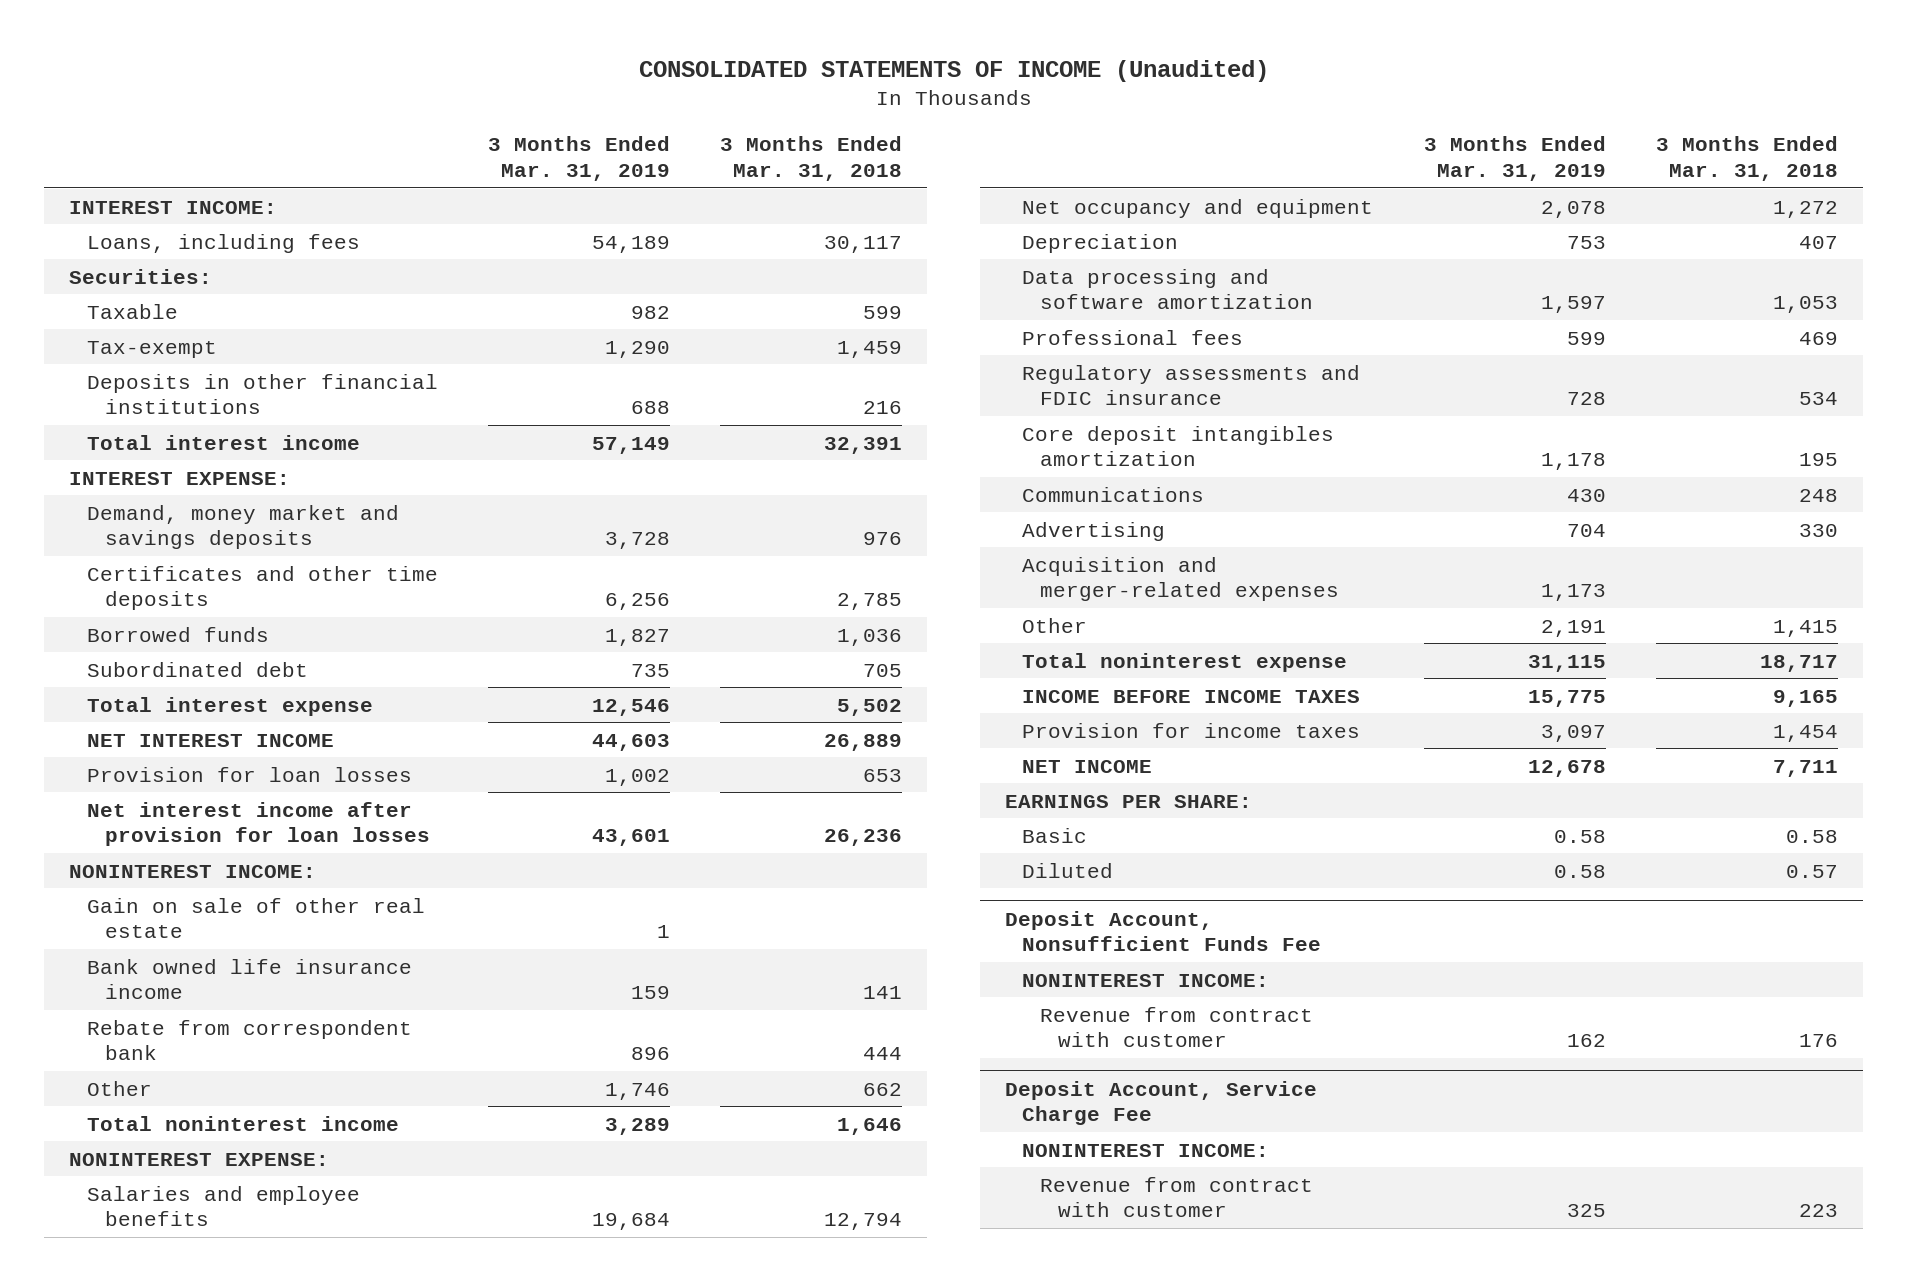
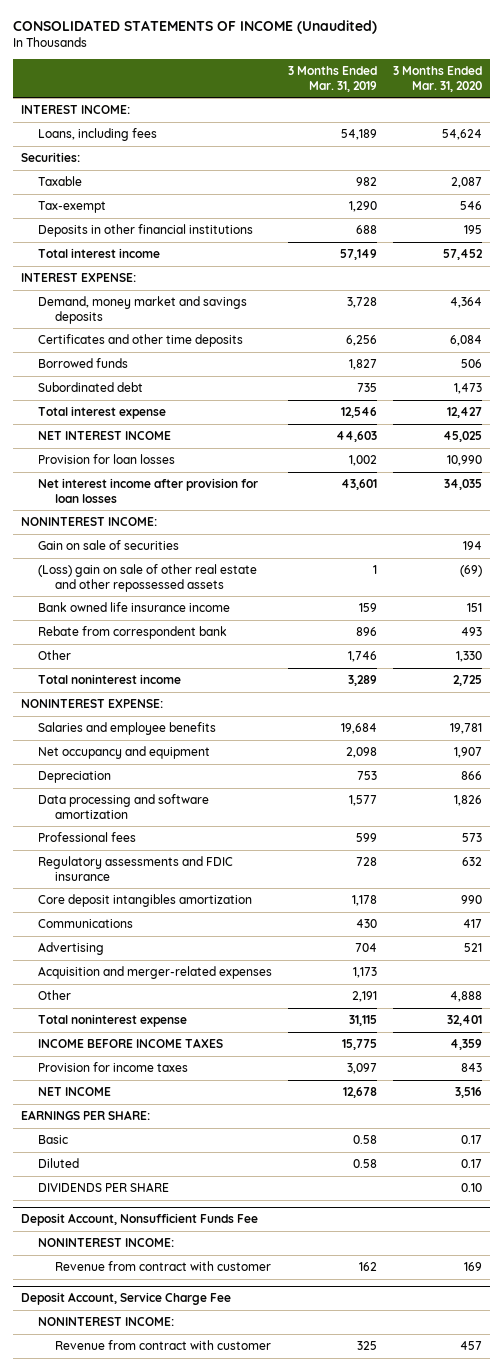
- | 3 Months Ended Mar. 31, 2019 | 3 Months Ended Mar. 31, 2018
+ | 3 Months Ended Mar. 31, 2019 | 3 Months Ended Mar. 31, 2020
- Gain on sale of other real estate | 1 |
+ Gain on sale of securities | | 194
+ (Loss) gain on sale of other real estate and other repossessed assets | 1 | (69)
- Net occupancy and equipment | 2,078 | 1,272
+ Net occupancy and equipment | 2,098 | 1,907
- Data processing and software amortization | 1,597 | 1,053
+ Data processing and software amortization | 1,577 | 1,826
+ DIVIDENDS PER SHARE | | 0.10

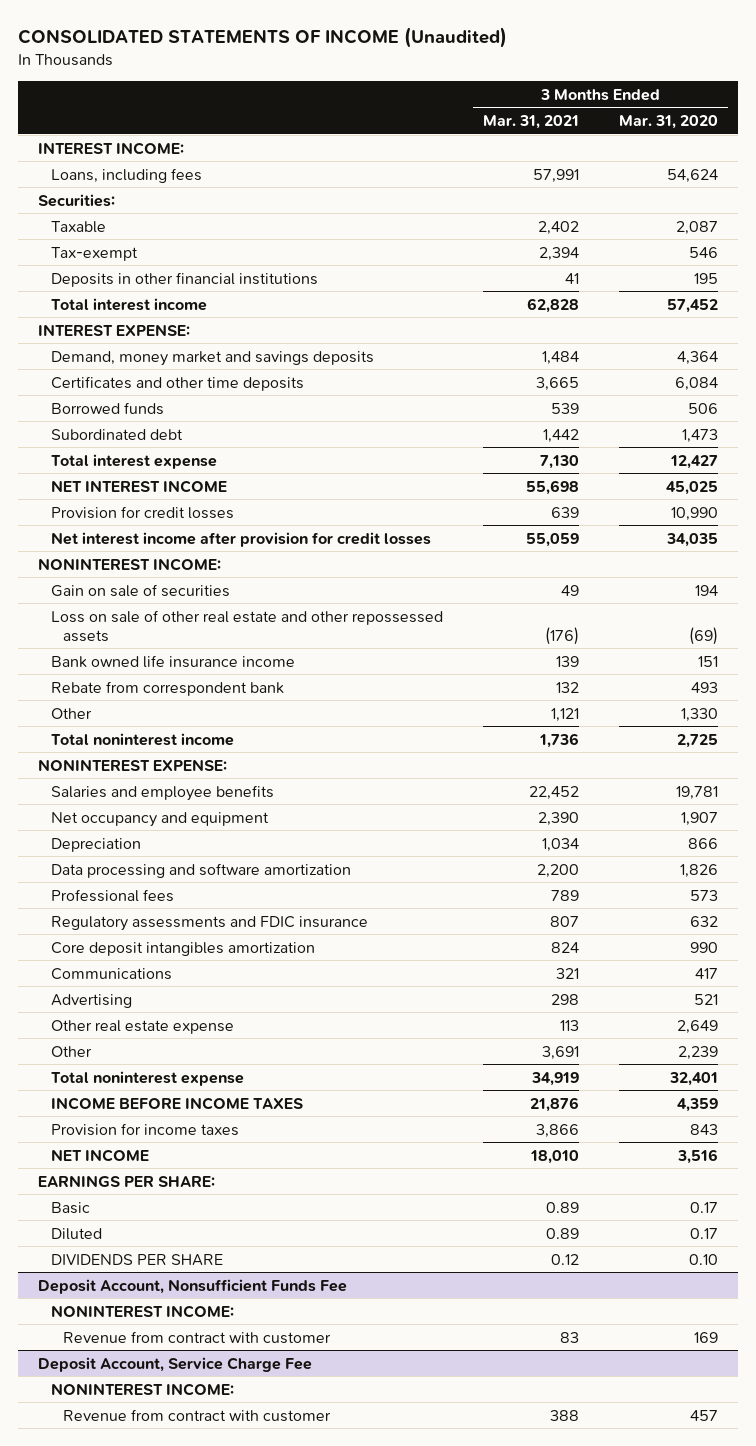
- | 3 Months Ended Mar. 31, 2019 | 3 Months Ended Mar. 31, 2020
+ | 3 Months Ended Mar. 31, 2021 | 3 Months Ended Mar. 31, 2020
- Provision for loan losses | 1,002 | 10,990
- Net interest income after provision for loan losses | 43,601 | 34,035
+ Provision for credit losses | 639 | 10,990
+ Net interest income after provision for credit losses | 55,059 | 34,035
- (Loss) gain on sale of other real estate and other repossessed assets | 1 | (69)
+ Loss on sale of other real estate and other repossessed assets | (176) | (69)
- Acquisition and merger-related expenses | 1,173 |
- Other | 2,191 | 4,888
+ Other real estate expense | 113 | 2,649
+ Other | 3,691 | 2,239

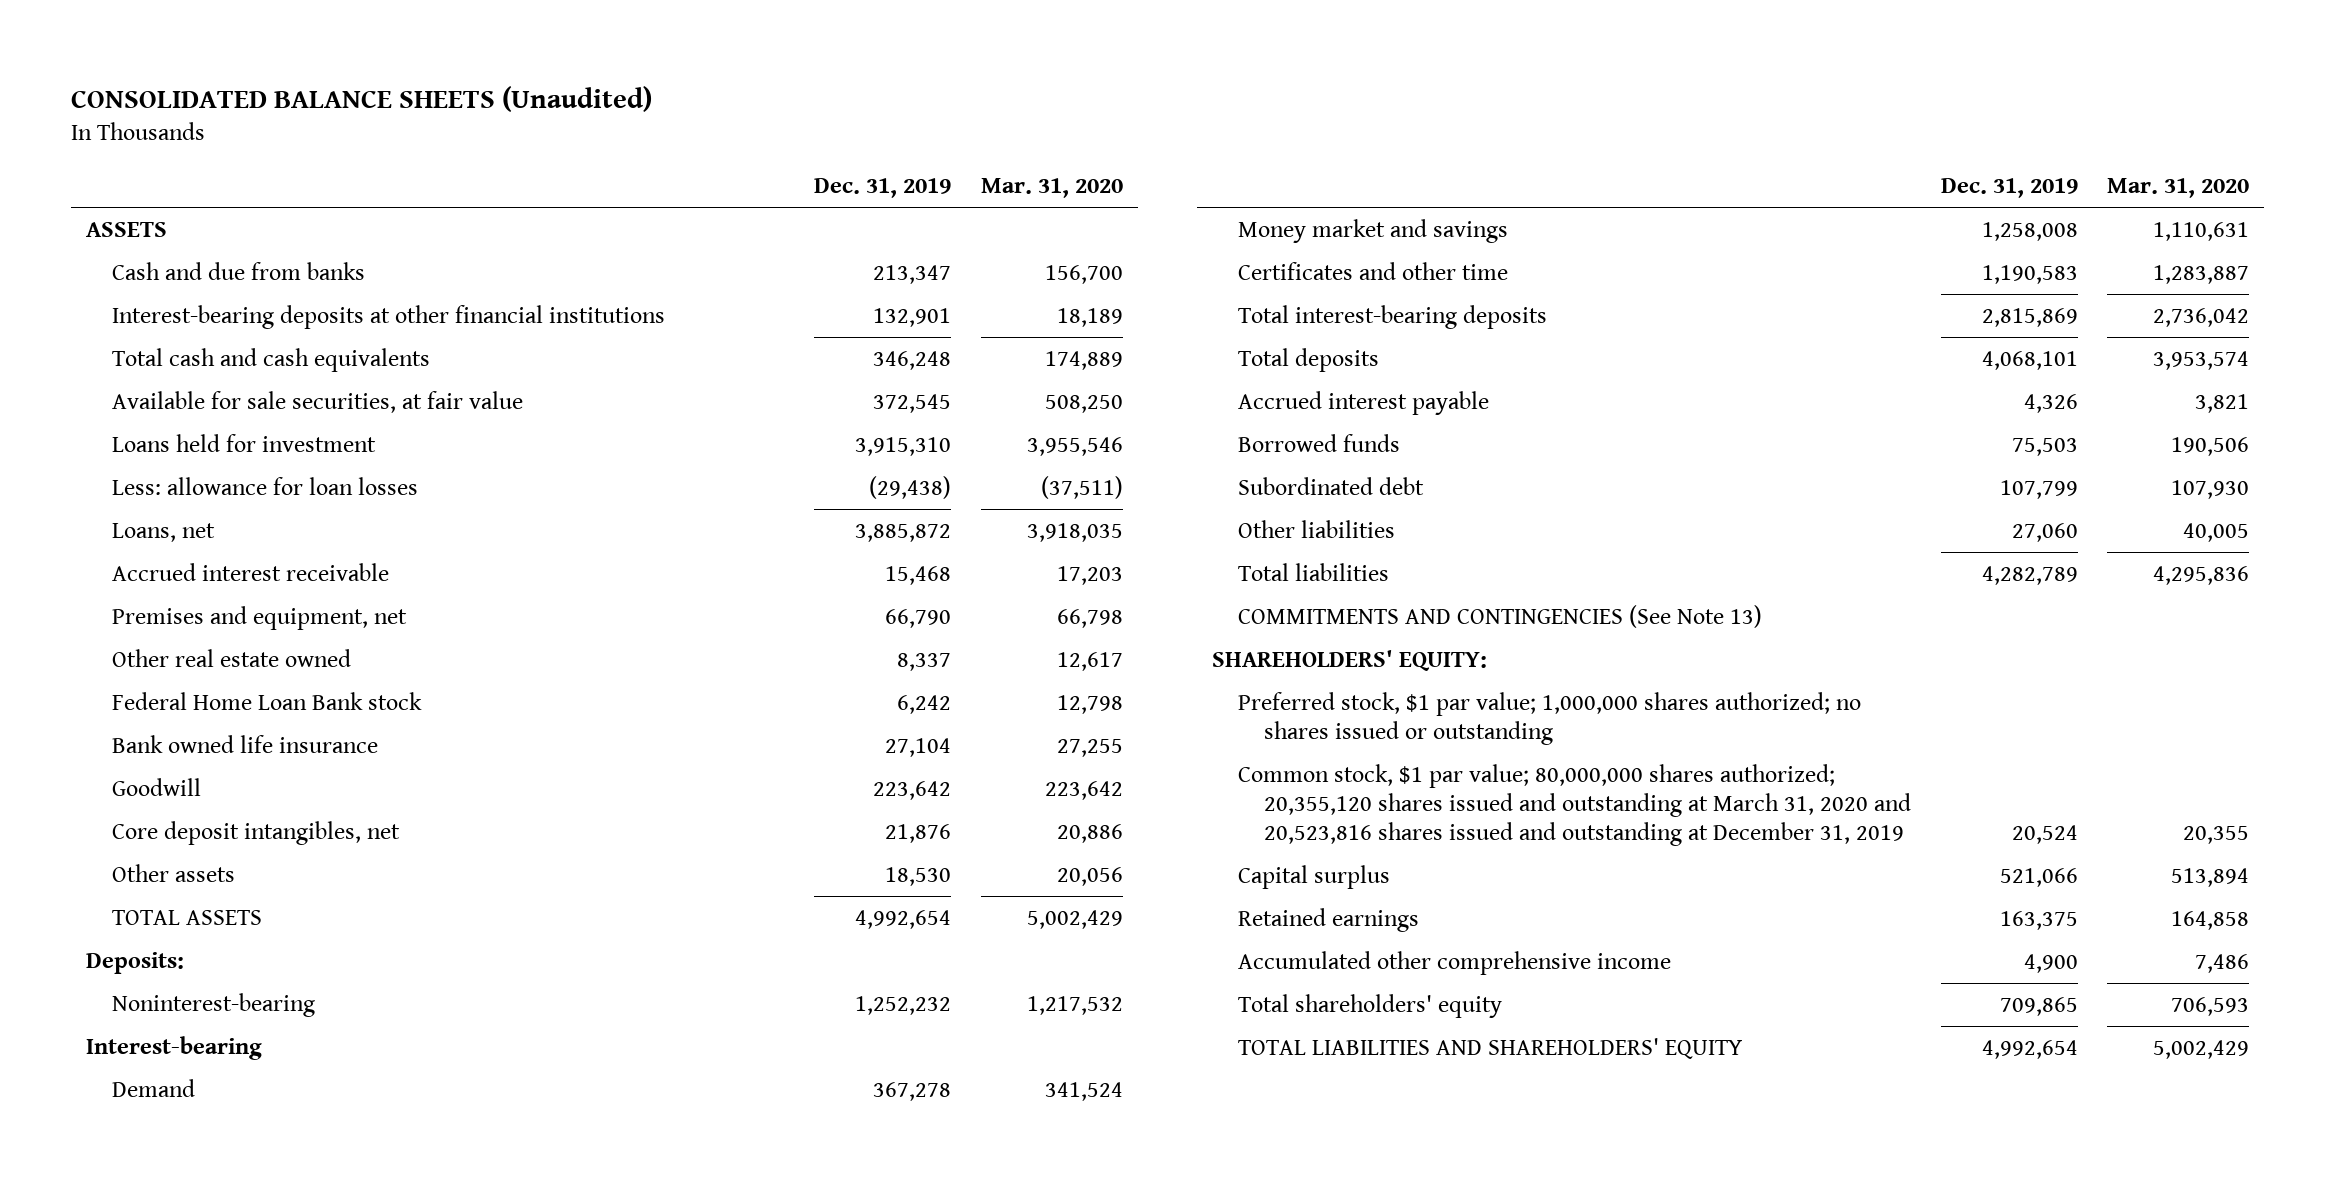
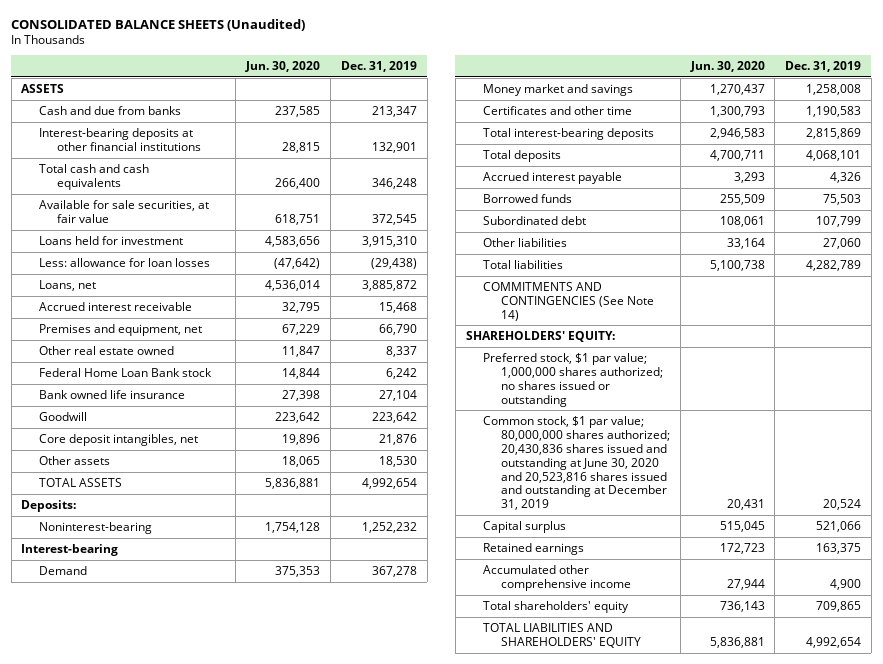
- | Dec. 31, 2019 | Mar. 31, 2020
+ | Jun. 30, 2020 | Dec. 31, 2019
- COMMITMENTS AND CONTINGENCIES (See Note 13)
+ COMMITMENTS AND CONTINGENCIES (See Note 14)
- Common stock, $1 par value; 80,000,000 shares authorized; 20,355,120 shares issued and outstanding at March 31, 2020 and 20,523,816 shares issued and outstanding at December 31, 2019 | 20,524 | 20,355
+ Common stock, $1 par value; 80,000,000 shares authorized; 20,430,836 shares issued and outstanding at June 30, 2020 and 20,523,816 shares issued and outstanding at December 31, 2019 | 20,431 | 20,524

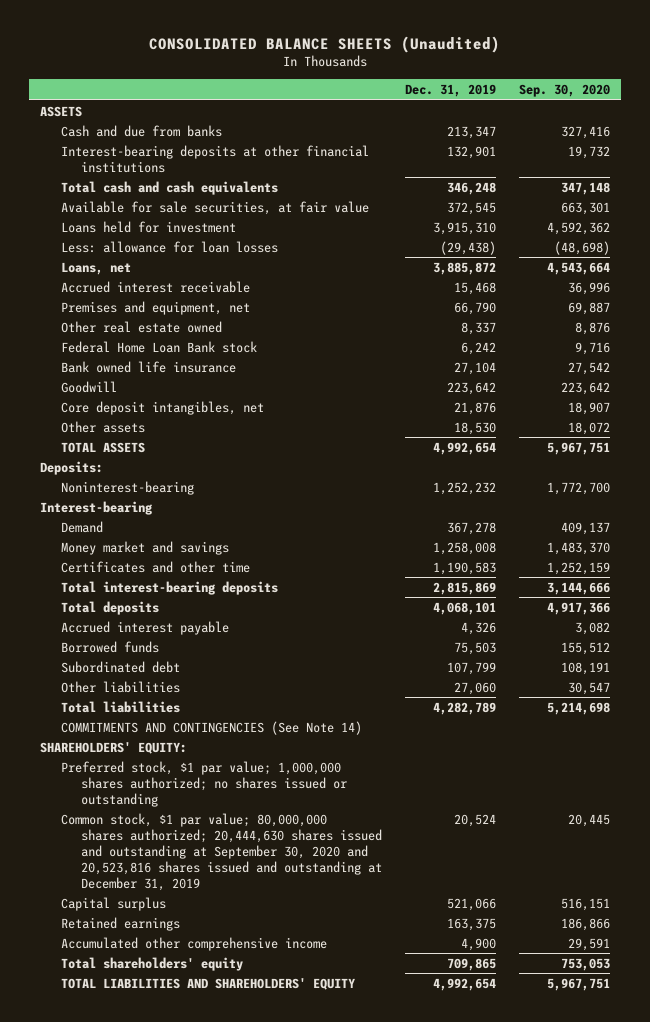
- | Jun. 30, 2020 | Dec. 31, 2019
+ | Dec. 31, 2019 | Sep. 30, 2020
- Common stock, $1 par value; 80,000,000 shares authorized; 20,430,836 shares issued and outstanding at June 30, 2020 and 20,523,816 shares issued and outstanding at December 31, 2019 | 20,431 | 20,524
+ Common stock, $1 par value; 80,000,000 shares authorized; 20,444,630 shares issued and outstanding at September 30, 2020 and 20,523,816 shares issued and outstanding at December 31, 2019 | 20,524 | 20,445

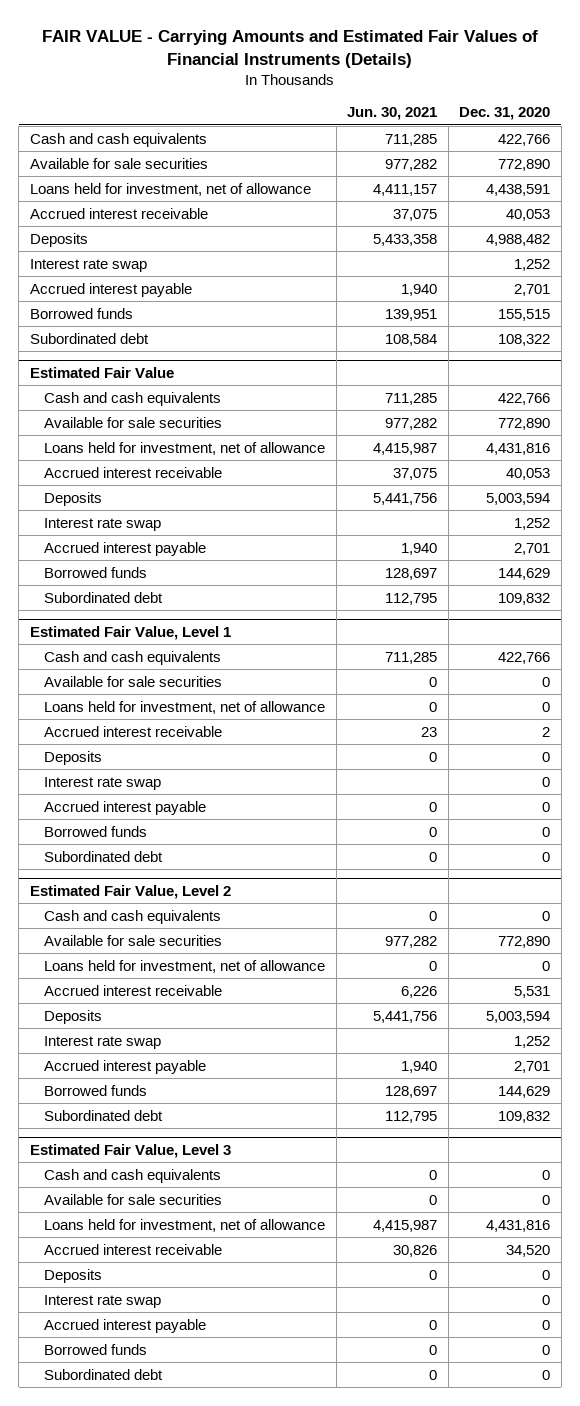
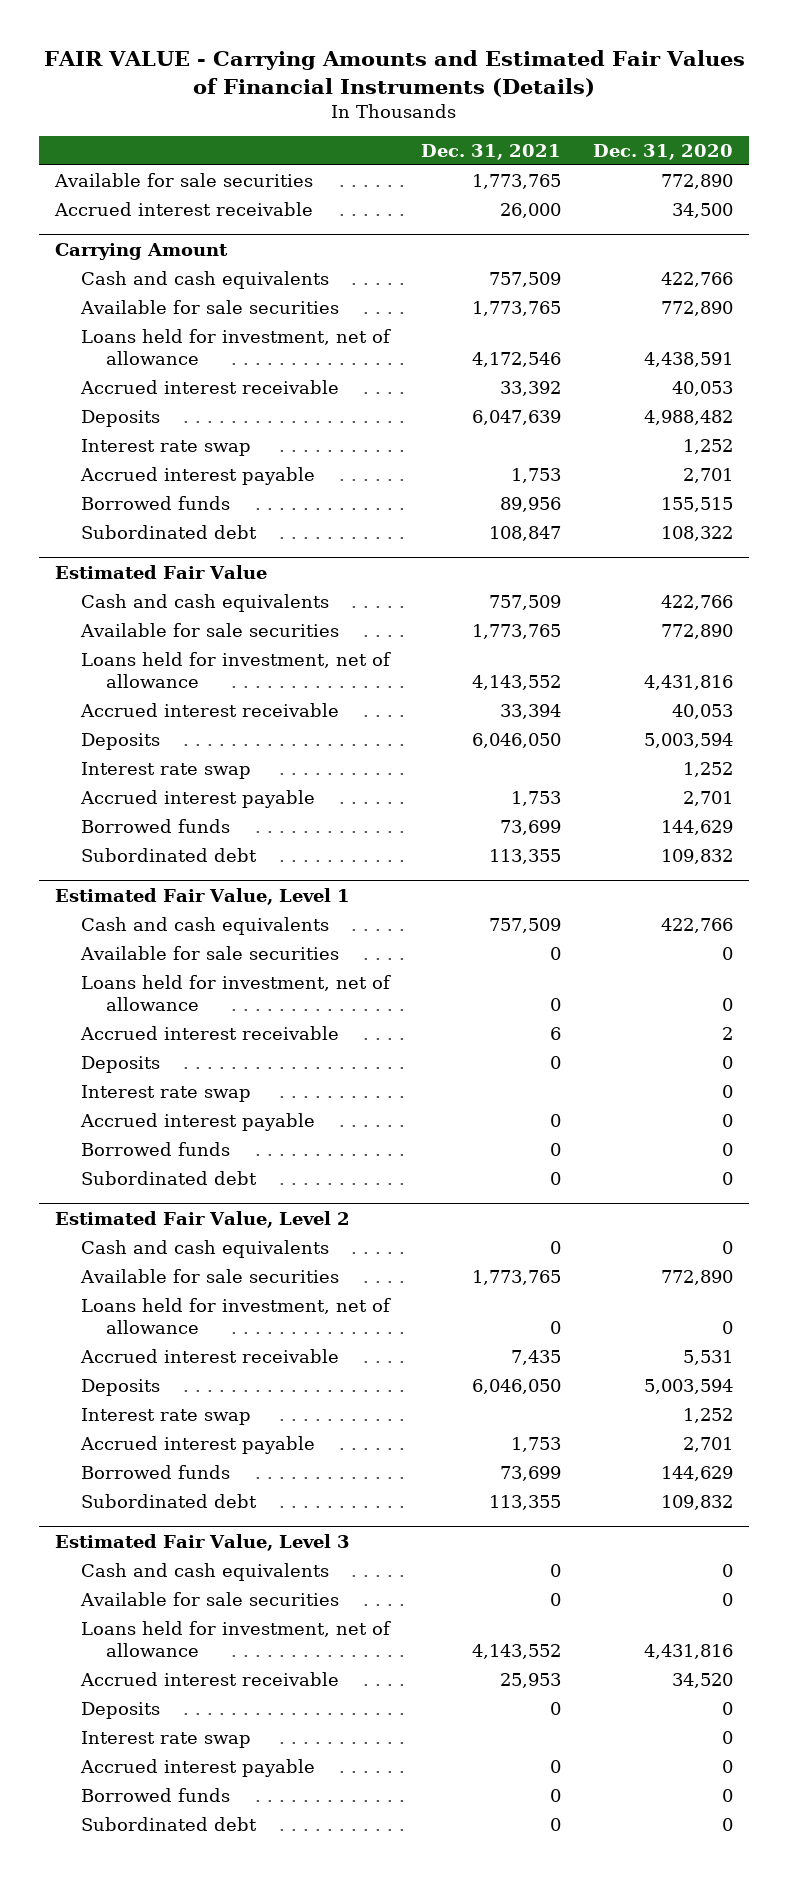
- | Jun. 30, 2021 | Dec. 31, 2020
+ | Dec. 31, 2021 | Dec. 31, 2020
+ Available for sale securities | 1,773,765 | 772,890
+ Accrued interest receivable | 26,000 | 34,500
+ Carrying Amount

